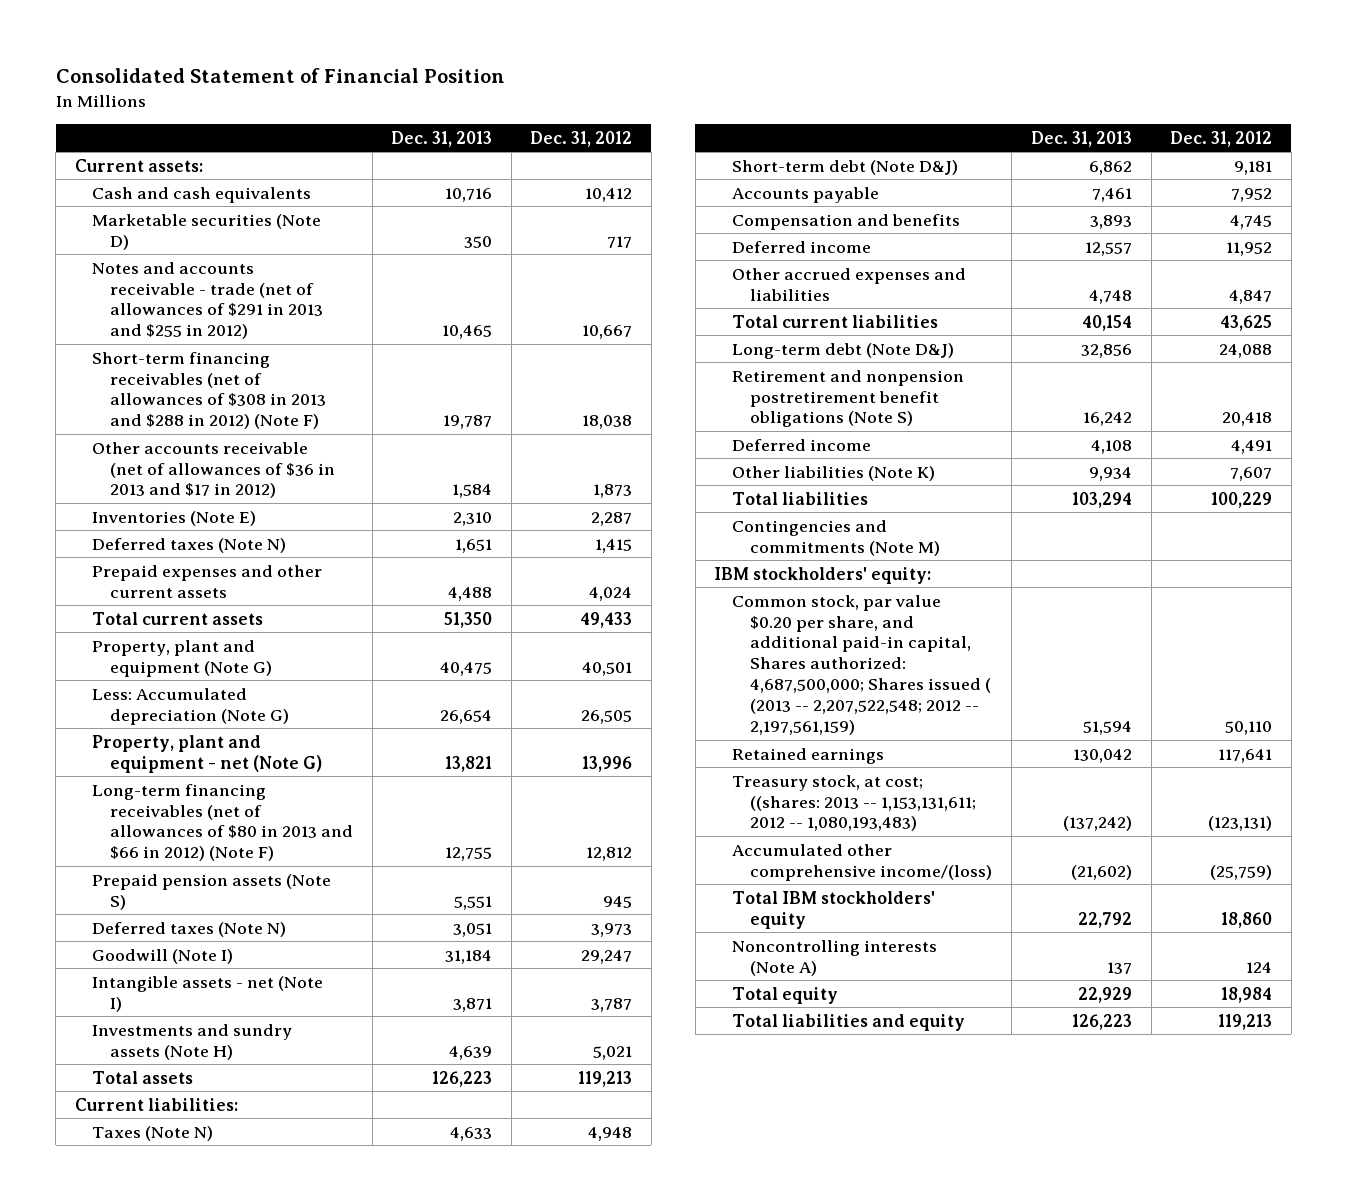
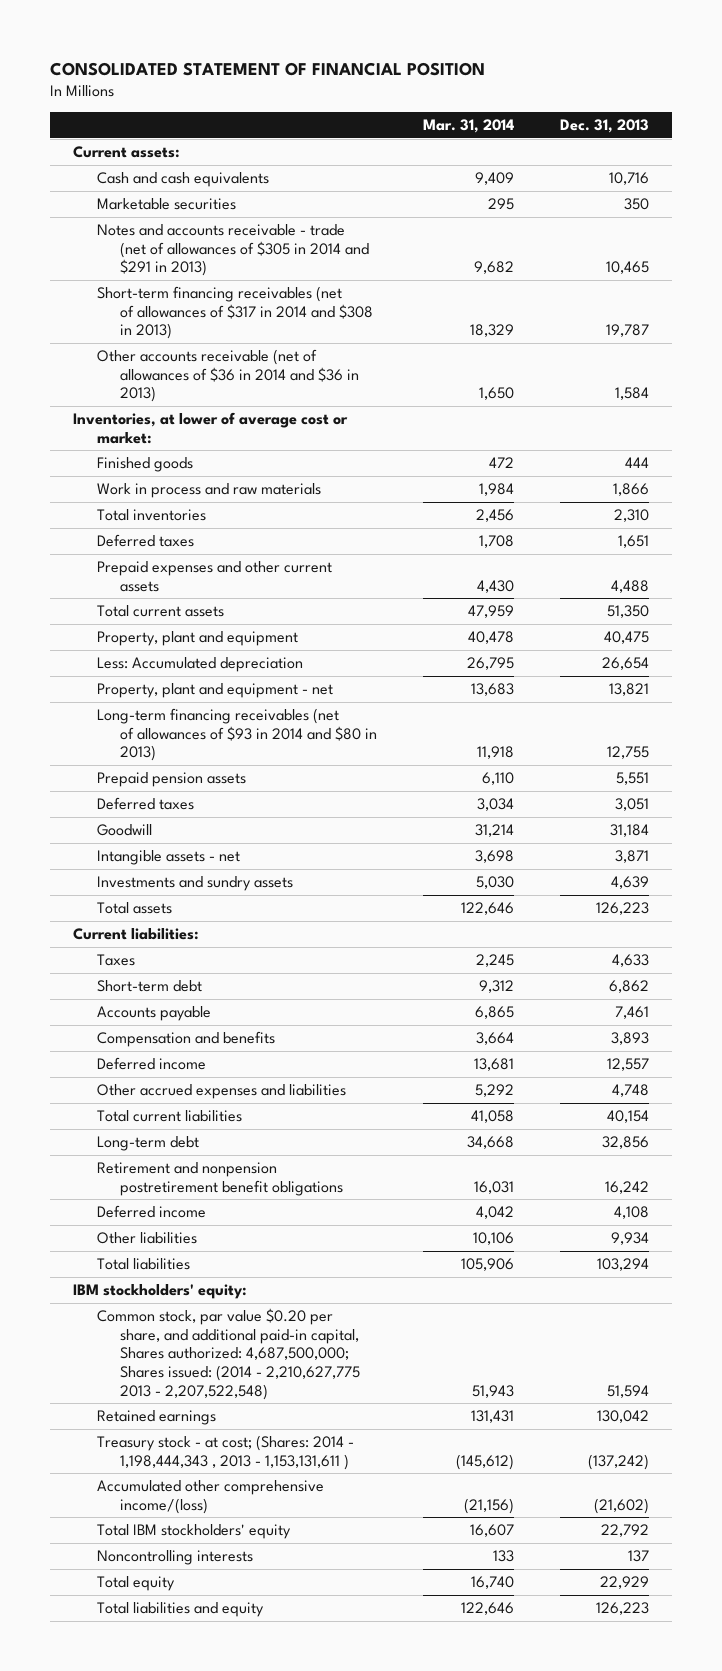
- Consolidated Statement of Financial Position
+ CONSOLIDATED STATEMENT OF FINANCIAL POSITION
- | Dec. 31, 2013 | Dec. 31, 2012
+ | Mar. 31, 2014 | Dec. 31, 2013
- Marketable securities (Note D) | 350 | 717
- Notes and accounts receivable - trade (net of allowances of $291 in 2013 and $255 in 2012) | 10,465 | 10,667
- Short-term financing receivables (net of allowances of $308 in 2013 and $288 in 2012) (Note F) | 19,787 | 18,038
- Other accounts receivable (net of allowances of $36 in 2013 and $17 in 2012) | 1,584 | 1,873
- Inventories (Note E) | 2,310 | 2,287
- Deferred taxes (Note N) | 1,651 | 1,415
+ Marketable securities | 295 | 350
+ Notes and accounts receivable - trade (net of allowances of $305 in 2014 and $291 in 2013) | 9,682 | 10,465
+ Short-term financing receivables (net of allowances of $317 in 2014 and $308 in 2013) | 18,329 | 19,787
+ Other accounts receivable (net of allowances of $36 in 2014 and $36 in 2013) | 1,650 | 1,584
+ Inventories, at lower of average cost or market:
+ Finished goods | 472 | 444
+ Work in process and raw materials | 1,984 | 1,866
+ Total inventories | 2,456 | 2,310
+ Deferred taxes | 1,708 | 1,651
- Property, plant and equipment (Note G) | 40,475 | 40,501
- Less: Accumulated depreciation (Note G) | 26,654 | 26,505
- Property, plant and equipment - net (Note G) | 13,821 | 13,996
- Long-term financing receivables (net of allowances of $80 in 2013 and $66 in 2012) (Note F) | 12,755 | 12,812
- Prepaid pension assets (Note S) | 5,551 | 945
- Deferred taxes (Note N) | 3,051 | 3,973
- Goodwill (Note I) | 31,184 | 29,247
- Intangible assets - net (Note I) | 3,871 | 3,787
- Investments and sundry assets (Note H) | 4,639 | 5,021
+ Property, plant and equipment | 40,478 | 40,475
+ Less: Accumulated depreciation | 26,795 | 26,654
+ Property, plant and equipment - net | 13,683 | 13,821
+ Long-term financing receivables (net of allowances of $93 in 2014 and $80 in 2013) | 11,918 | 12,755
+ Prepaid pension assets | 6,110 | 5,551
+ Deferred taxes | 3,034 | 3,051
+ Goodwill | 31,214 | 31,184
+ Intangible assets - net | 3,698 | 3,871
+ Investments and sundry assets | 5,030 | 4,639
- Taxes (Note N) | 4,633 | 4,948
- Short-term debt (Note D&J) | 6,862 | 9,181
+ Taxes | 2,245 | 4,633
+ Short-term debt | 9,312 | 6,862
- Long-term debt (Note D&J) | 32,856 | 24,088
- Retirement and nonpension postretirement benefit obligations (Note S) | 16,242 | 20,418
+ Long-term debt | 34,668 | 32,856
+ Retirement and nonpension postretirement benefit obligations | 16,031 | 16,242
- Other liabilities (Note K) | 9,934 | 7,607
+ Other liabilities | 10,106 | 9,934
- Contingencies and commitments (Note M)
- Common stock, par value $0.20 per share, and additional paid-in capital, Shares authorized: 4,687,500,000; Shares issued ( (2013 -- 2,207,522,548; 2012 -- 2,197,561,159) | 51,594 | 50,110
+ Common stock, par value $0.20 per share, and additional paid-in capital, Shares authorized: 4,687,500,000; Shares issued: (2014 - 2,210,627,775 2013 - 2,207,522,548) | 51,943 | 51,594
- Treasury stock, at cost; ((shares: 2013 -- 1,153,131,611; 2012 -- 1,080,193,483) | (137,242) | (123,131)
+ Treasury stock - at cost; (Shares: 2014 - 1,198,444,343 , 2013 - 1,153,131,611 ) | (145,612) | (137,242)
- Noncontrolling interests (Note A) | 137 | 124
+ Noncontrolling interests | 133 | 137

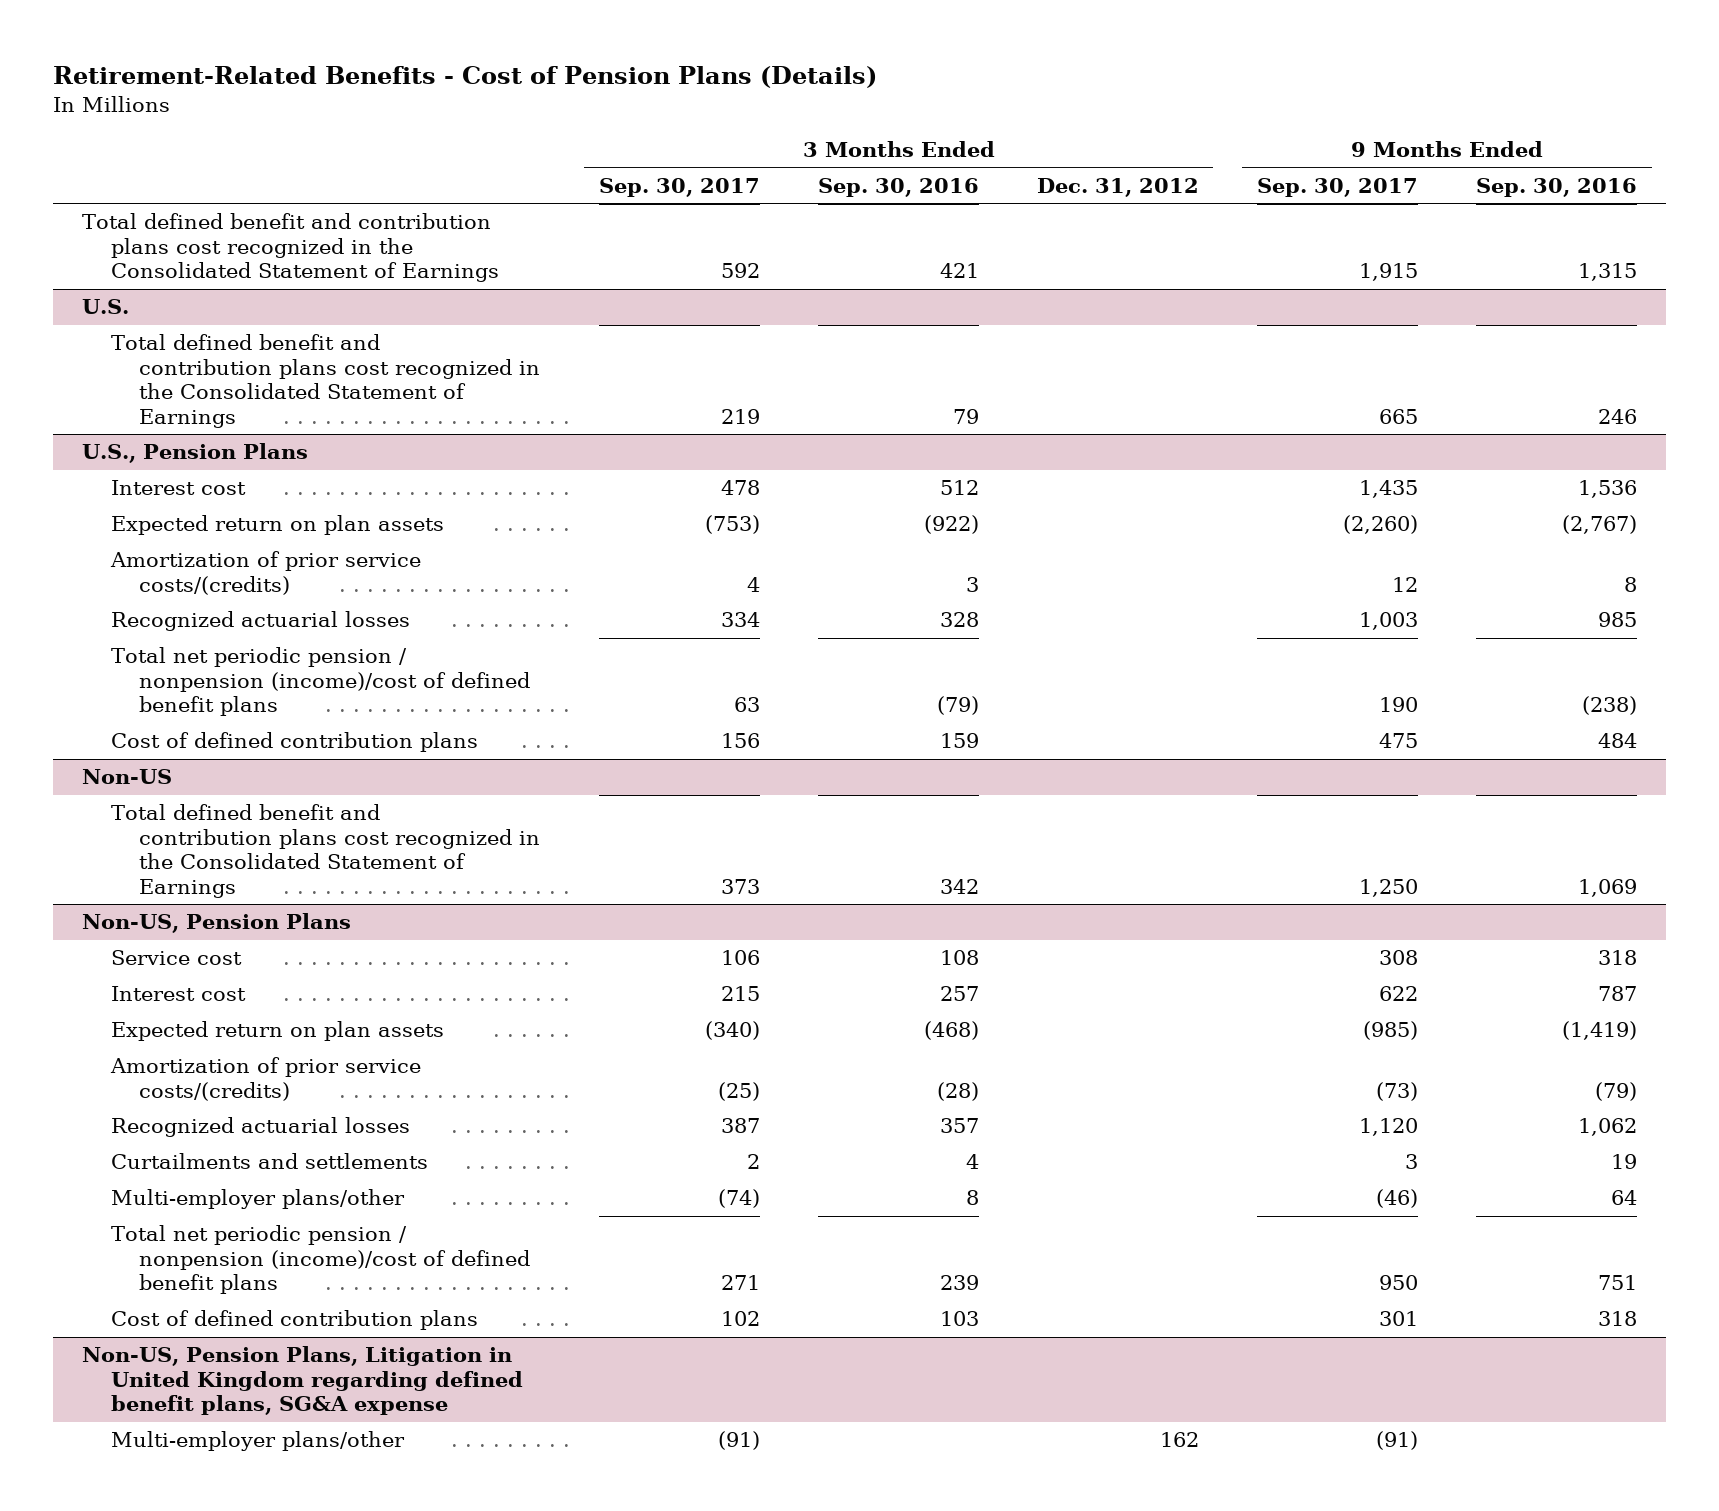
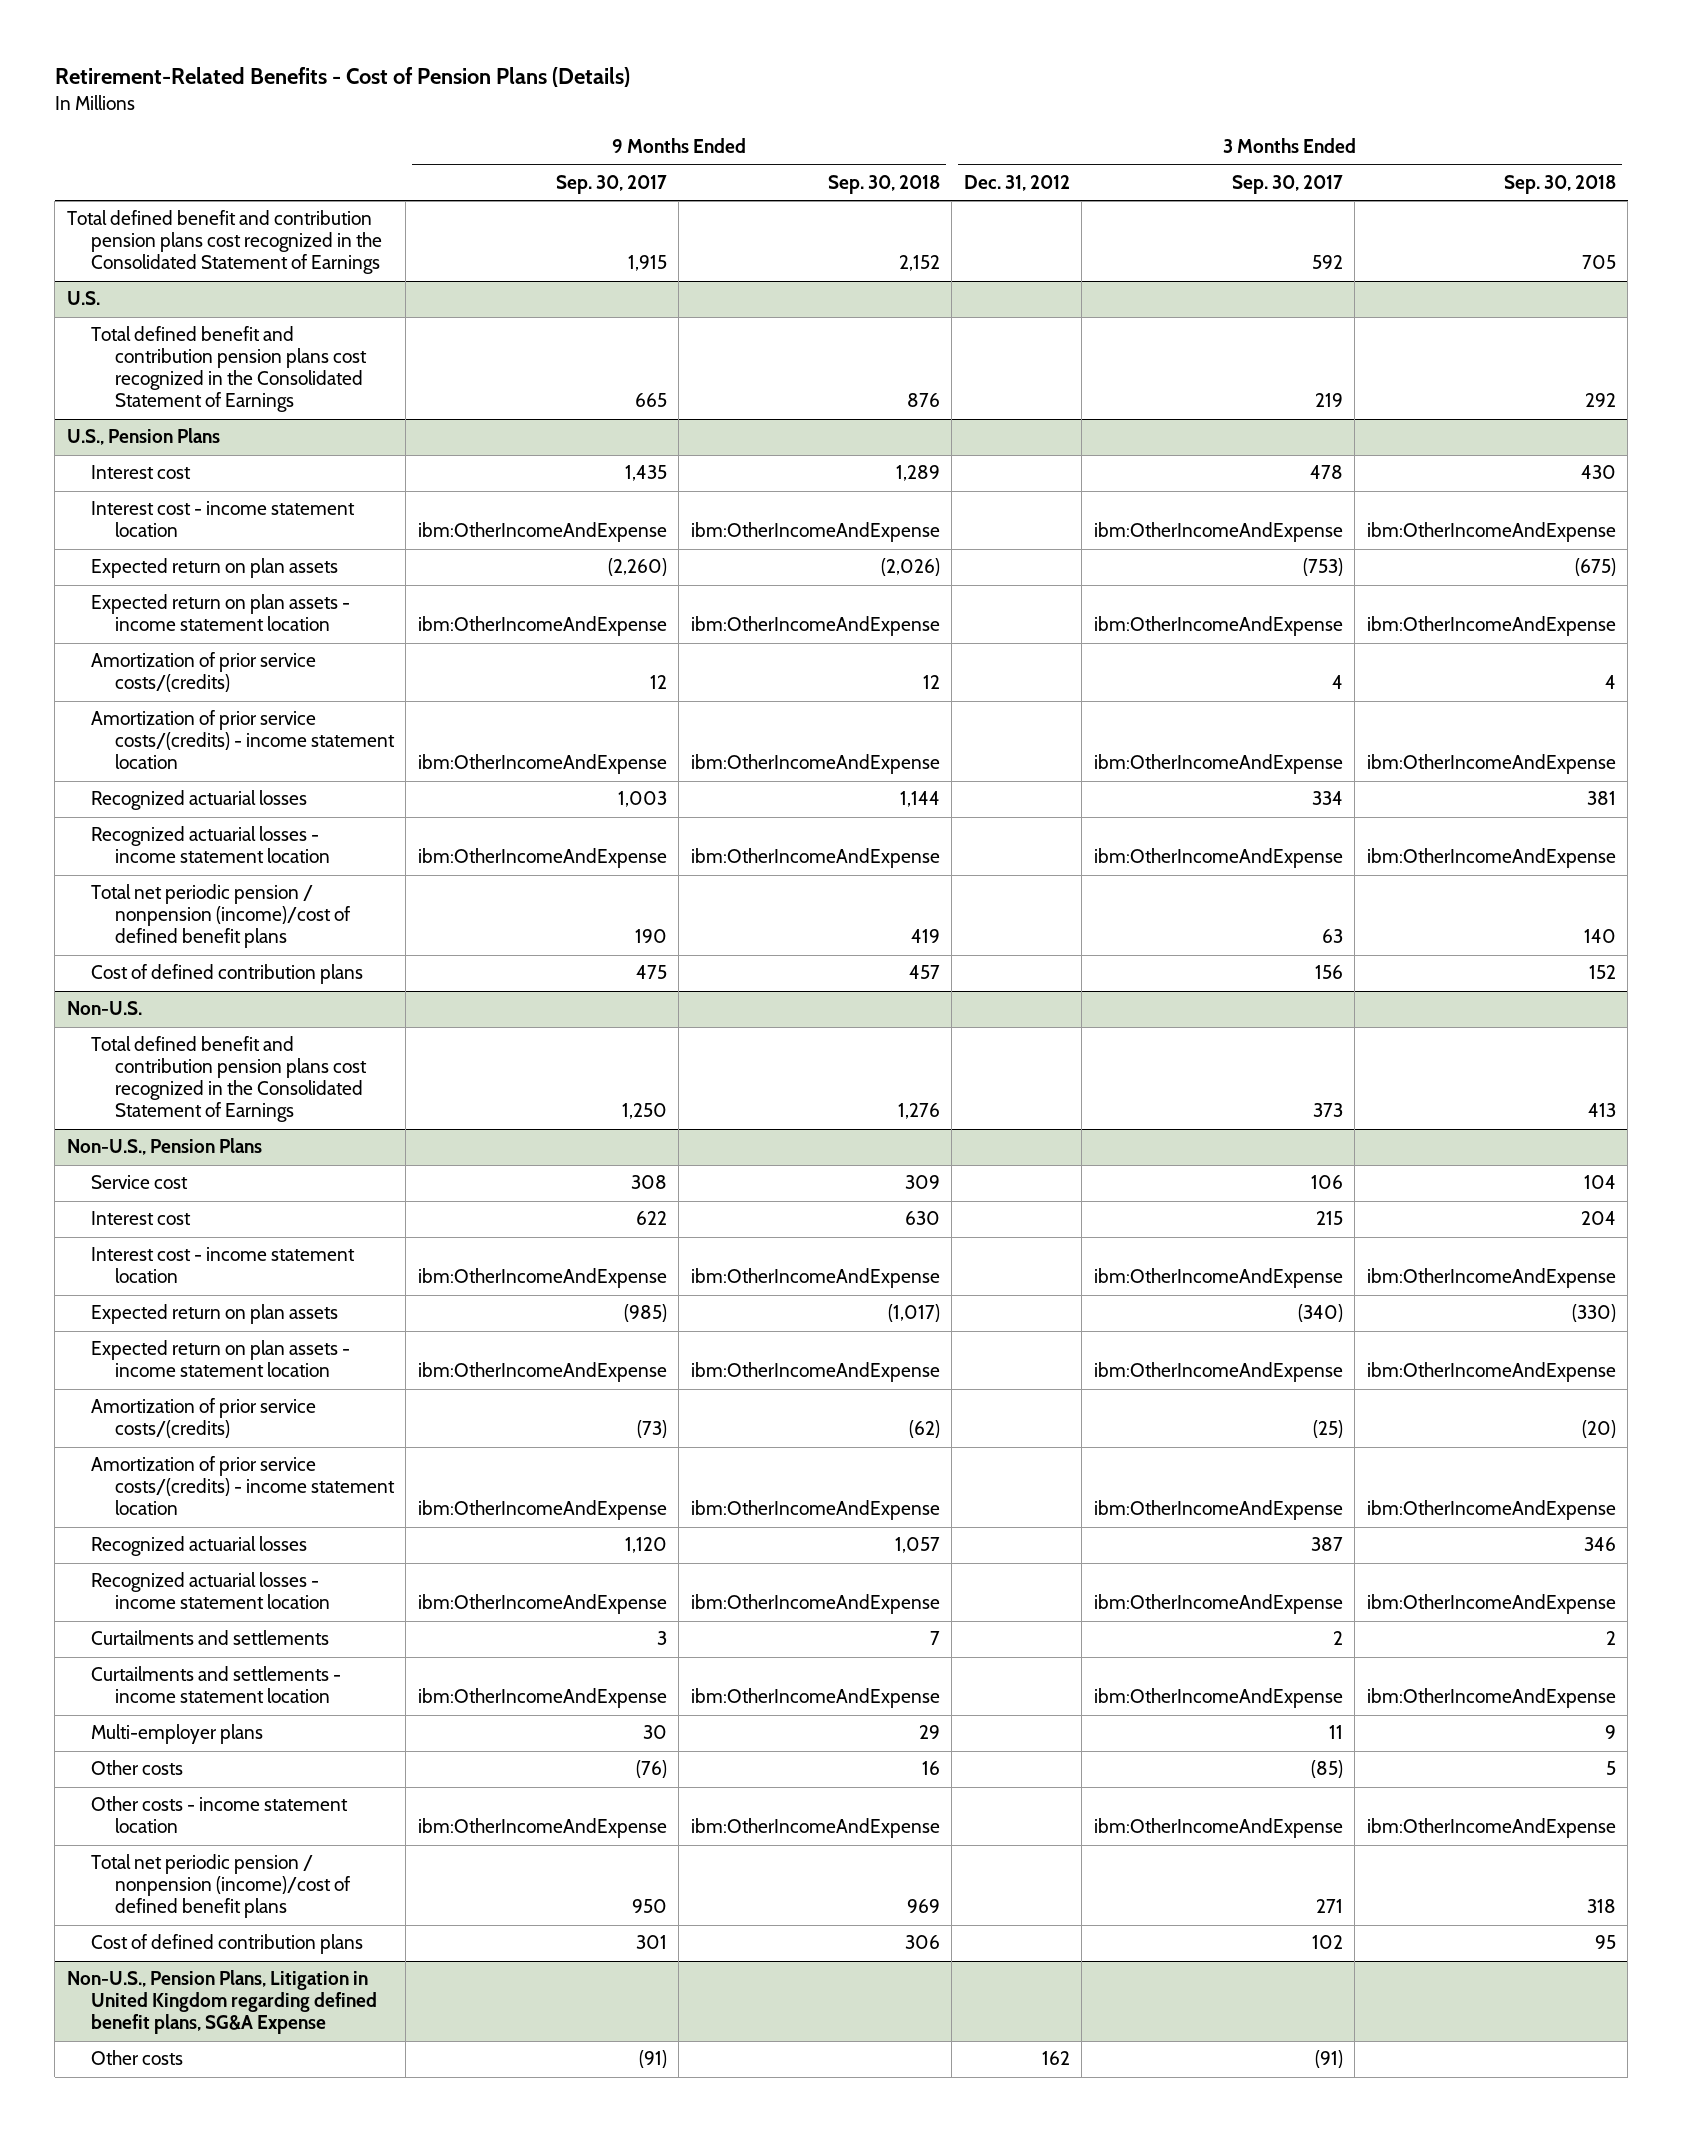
- | 3 Months Ended Sep. 30, 2017 | 3 Months Ended Sep. 30, 2016 | 3 Months Ended Dec. 31, 2012 | 9 Months Ended Sep. 30, 2017 | 9 Months Ended Sep. 30, 2016
+ | 9 Months Ended Sep. 30, 2017 | 9 Months Ended Sep. 30, 2018 | 3 Months Ended Dec. 31, 2012 | 3 Months Ended Sep. 30, 2017 | 3 Months Ended Sep. 30, 2018
- Total defined benefit and contribution plans cost recognized in the Consolidated Statement of Earnings | 592 | 421 | | 1,915 | 1,315
+ Total defined benefit and contribution pension plans cost recognized in the Consolidated Statement of Earnings | 1,915 | 2,152 | | 592 | 705
@ U.S.
- Total defined benefit and contribution plans cost recognized in the Consolidated Statement of Earnings | 219 | 79 | | 665 | 246
+ Total defined benefit and contribution pension plans cost recognized in the Consolidated Statement of Earnings | 665 | 876 | | 219 | 292
@ U.S., Pension Plans
+ Interest cost - income statement location | ibm:OtherIncomeAndExpense | ibm:OtherIncomeAndExpense | | ibm:OtherIncomeAndExpense | ibm:OtherIncomeAndExpense
+ Expected return on plan assets - income statement location | ibm:OtherIncomeAndExpense | ibm:OtherIncomeAndExpense | | ibm:OtherIncomeAndExpense | ibm:OtherIncomeAndExpense
+ Amortization of prior service costs/(credits) - income statement location | ibm:OtherIncomeAndExpense | ibm:OtherIncomeAndExpense | | ibm:OtherIncomeAndExpense | ibm:OtherIncomeAndExpense
+ Recognized actuarial losses - income statement location | ibm:OtherIncomeAndExpense | ibm:OtherIncomeAndExpense | | ibm:OtherIncomeAndExpense | ibm:OtherIncomeAndExpense
- Non-US
- Total defined benefit and contribution plans cost recognized in the Consolidated Statement of Earnings | 373 | 342 | | 1,250 | 1,069
- Non-US, Pension Plans
+ Non-U.S.
+ Total defined benefit and contribution pension plans cost recognized in the Consolidated Statement of Earnings | 1,250 | 1,276 | | 373 | 413
+ Non-U.S., Pension Plans
+ Interest cost - income statement location | ibm:OtherIncomeAndExpense | ibm:OtherIncomeAndExpense | | ibm:OtherIncomeAndExpense | ibm:OtherIncomeAndExpense
+ Expected return on plan assets - income statement location | ibm:OtherIncomeAndExpense | ibm:OtherIncomeAndExpense | | ibm:OtherIncomeAndExpense | ibm:OtherIncomeAndExpense
+ Amortization of prior service costs/(credits) - income statement location | ibm:OtherIncomeAndExpense | ibm:OtherIncomeAndExpense | | ibm:OtherIncomeAndExpense | ibm:OtherIncomeAndExpense
+ Recognized actuarial losses - income statement location | ibm:OtherIncomeAndExpense | ibm:OtherIncomeAndExpense | | ibm:OtherIncomeAndExpense | ibm:OtherIncomeAndExpense
- Multi-employer plans/other | (74) | 8 | | (46) | 64
+ Curtailments and settlements - income statement location | ibm:OtherIncomeAndExpense | ibm:OtherIncomeAndExpense | | ibm:OtherIncomeAndExpense | ibm:OtherIncomeAndExpense
+ Multi-employer plans | 30 | 29 | | 11 | 9
+ Other costs | (76) | 16 | | (85) | 5
+ Other costs - income statement location | ibm:OtherIncomeAndExpense | ibm:OtherIncomeAndExpense | | ibm:OtherIncomeAndExpense | ibm:OtherIncomeAndExpense
- Non-US, Pension Plans, Litigation in United Kingdom regarding defined benefit plans, SG&A expense
- Multi-employer plans/other | (91) | | 162 | (91) |
+ Non-U.S., Pension Plans, Litigation in United Kingdom regarding defined benefit plans, SG&A Expense
+ Other costs | (91) | | 162 | (91) |

